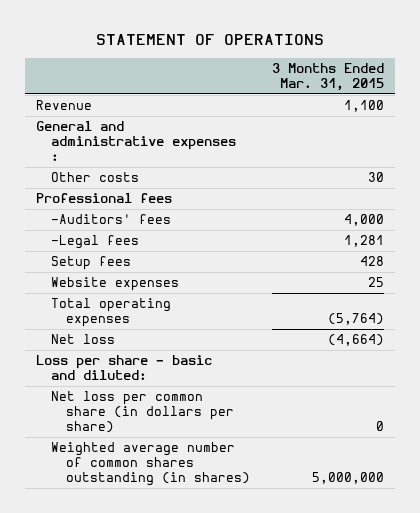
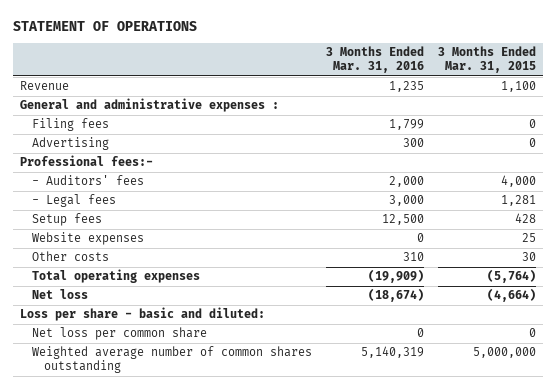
- | 3 Months Ended Mar. 31, 2015
+ | 3 Months Ended Mar. 31, 2016 | 3 Months Ended Mar. 31, 2015
- Professional fees
- -Auditors' fees | 4,000
- -Legal fees | 1,281
+ Filing fees | 1,799 | 0
+ Advertising | 300 | 0
+ Professional fees:-
+ - Auditors' fees | 2,000 | 4,000
+ - Legal fees | 3,000 | 1,281
moved down: Other costs | 310 | 30
- Net loss per common share (in dollars per share) | 0
- Weighted average number of common shares outstanding (in shares) | 5,000,000
+ Net loss per common share | 0 | 0
+ Weighted average number of common shares outstanding | 5,140,319 | 5,000,000

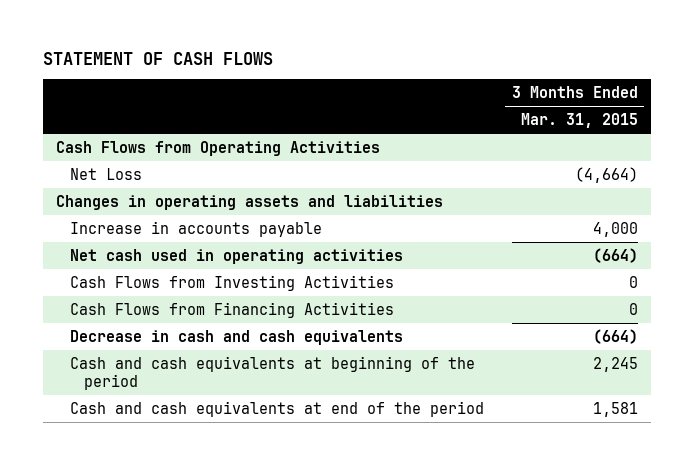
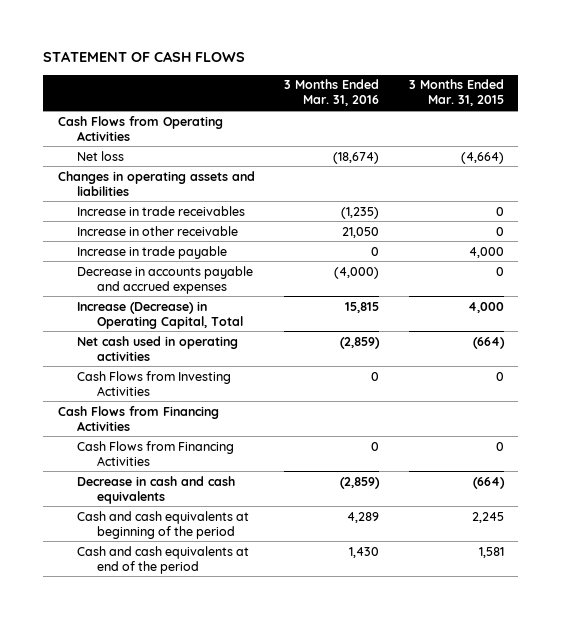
- | 3 Months Ended Mar. 31, 2015
+ | 3 Months Ended Mar. 31, 2016 | 3 Months Ended Mar. 31, 2015
- Net Loss | (4,664)
+ Net loss | (18,674) | (4,664)
- Increase in accounts payable | 4,000
+ Increase in trade receivables | (1,235) | 0
+ Increase in other receivable | 21,050 | 0
+ Increase in trade payable | 0 | 4,000
+ Decrease in accounts payable and accrued expenses | (4,000) | 0
+ Increase (Decrease) in Operating Capital, Total | 15,815 | 4,000
+ Cash Flows from Financing Activities

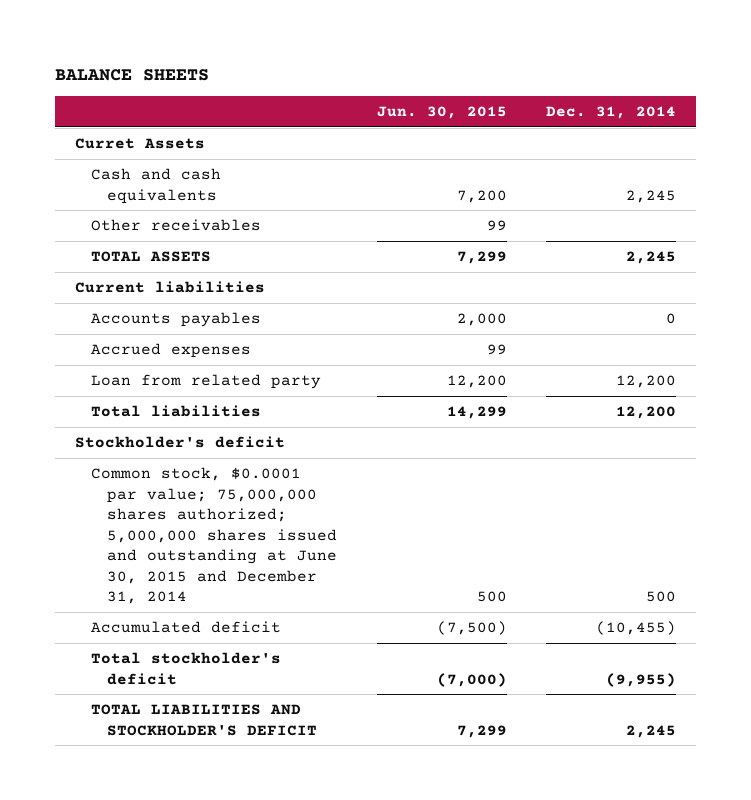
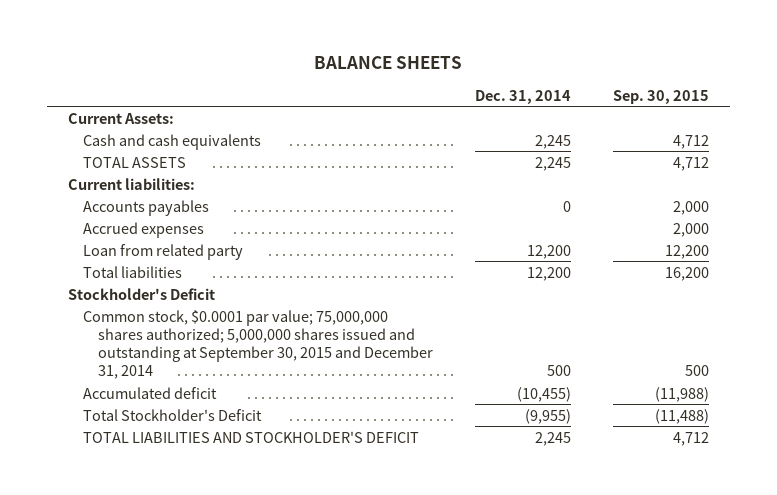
- | Jun. 30, 2015 | Dec. 31, 2014
+ | Dec. 31, 2014 | Sep. 30, 2015
- Curret Assets
+ Current Assets:
- Other receivables | 99 |
- Current liabilities
+ Current liabilities:
- Stockholder's deficit
- Common stock, $0.0001 par value; 75,000,000 shares authorized; 5,000,000 shares issued and outstanding at June 30, 2015 and December 31, 2014 | 500 | 500
+ Stockholder's Deficit
+ Common stock, $0.0001 par value; 75,000,000 shares authorized; 5,000,000 shares issued and outstanding at September 30, 2015 and December 31, 2014 | 500 | 500
- Total stockholder's deficit | (7,000) | (9,955)
+ Total Stockholder's Deficit | (9,955) | (11,488)

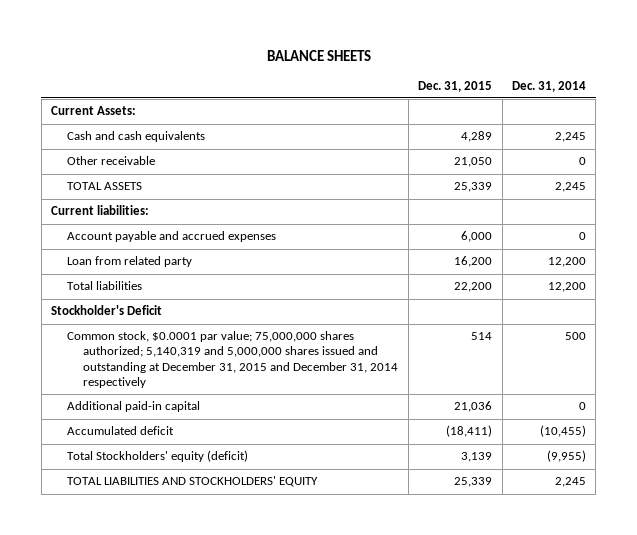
- | Dec. 31, 2014 | Sep. 30, 2015
+ | Dec. 31, 2015 | Dec. 31, 2014
+ Other receivable | 21,050 | 0
- Accounts payables | 0 | 2,000
- Accrued expenses | | 2,000
+ Account payable and accrued expenses | 6,000 | 0
- Common stock, $0.0001 par value; 75,000,000 shares authorized; 5,000,000 shares issued and outstanding at September 30, 2015 and December 31, 2014 | 500 | 500
+ Common stock, $0.0001 par value; 75,000,000 shares authorized; 5,140,319 and 5,000,000 shares issued and outstanding at December 31, 2015 and December 31, 2014 respectively | 514 | 500
+ Additional paid-in capital | 21,036 | 0
- Total Stockholder's Deficit | (9,955) | (11,488)
- TOTAL LIABILITIES AND STOCKHOLDER'S DEFICIT | 2,245 | 4,712
+ Total Stockholders' equity (deficit) | 3,139 | (9,955)
+ TOTAL LIABILITIES AND STOCKHOLDERS' EQUITY | 25,339 | 2,245

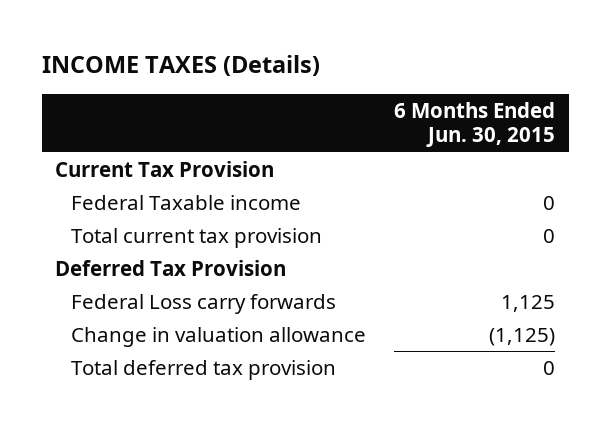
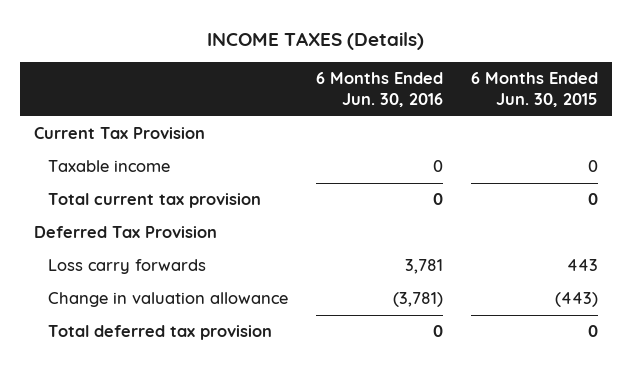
- | 6 Months Ended Jun. 30, 2015
+ | 6 Months Ended Jun. 30, 2016 | 6 Months Ended Jun. 30, 2015
- Federal Taxable income | 0
+ Taxable income | 0 | 0
- Federal Loss carry forwards | 1,125
- Change in valuation allowance | (1,125)
+ Loss carry forwards | 3,781 | 443
+ Change in valuation allowance | (3,781) | (443)

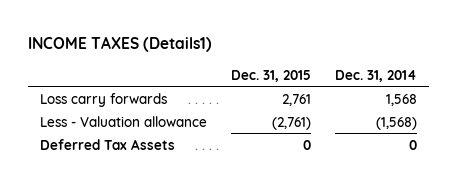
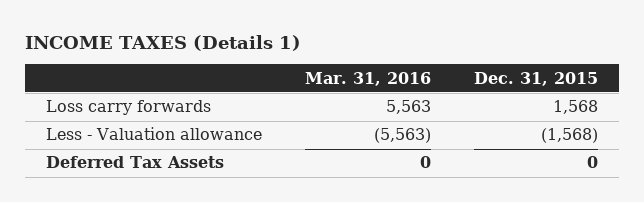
- INCOME TAXES (Details1)
+ INCOME TAXES (Details 1)
- | Dec. 31, 2015 | Dec. 31, 2014
+ | Mar. 31, 2016 | Dec. 31, 2015
- Loss carry forwards | 2,761 | 1,568
- Less - Valuation allowance | (2,761) | (1,568)
+ Loss carry forwards | 5,563 | 1,568
+ Less - Valuation allowance | (5,563) | (1,568)

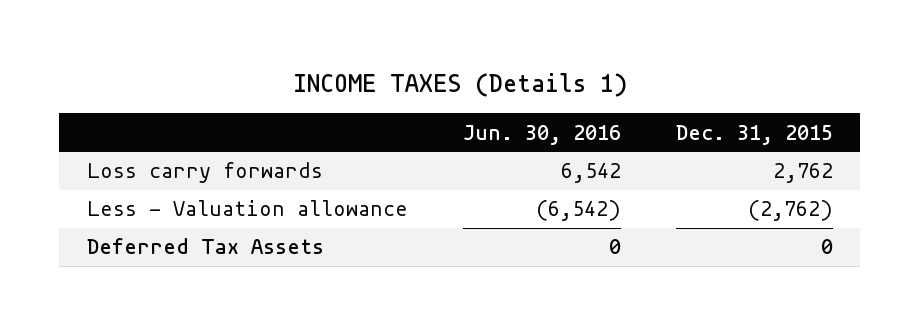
- | Mar. 31, 2016 | Dec. 31, 2015
+ | Jun. 30, 2016 | Dec. 31, 2015
- Loss carry forwards | 5,563 | 1,568
- Less - Valuation allowance | (5,563) | (1,568)
+ Loss carry forwards | 6,542 | 2,762
+ Less - Valuation allowance | (6,542) | (2,762)

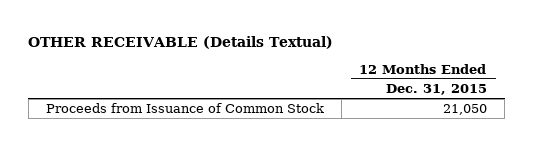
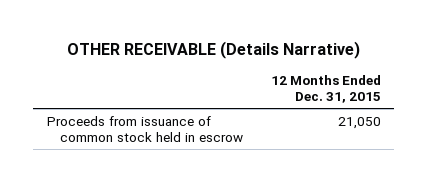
- OTHER RECEIVABLE (Details Textual)
+ OTHER RECEIVABLE (Details Narrative)
- Proceeds from Issuance of Common Stock | 21,050
+ Proceeds from issuance of common stock held in escrow | 21,050

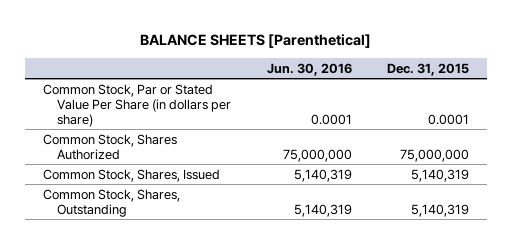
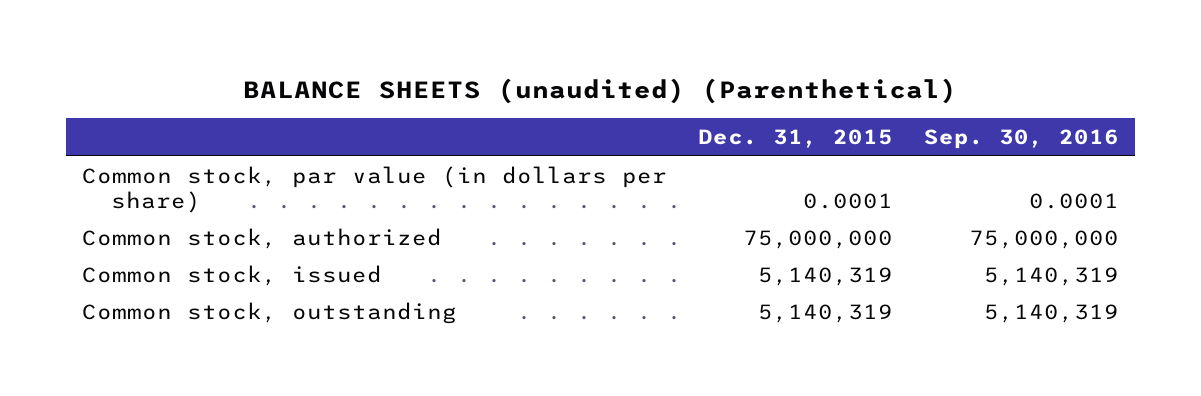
- BALANCE SHEETS [Parenthetical]
+ BALANCE SHEETS (unaudited) (Parenthetical)
- | Jun. 30, 2016 | Dec. 31, 2015
+ | Dec. 31, 2015 | Sep. 30, 2016
- Common Stock, Par or Stated Value Per Share (in dollars per share) | 0.0001 | 0.0001
- Common Stock, Shares Authorized | 75,000,000 | 75,000,000
- Common Stock, Shares, Issued | 5,140,319 | 5,140,319
- Common Stock, Shares, Outstanding | 5,140,319 | 5,140,319
+ Common stock, par value (in dollars per share) | 0.0001 | 0.0001
+ Common stock, authorized | 75,000,000 | 75,000,000
+ Common stock, issued | 5,140,319 | 5,140,319
+ Common stock, outstanding | 5,140,319 | 5,140,319

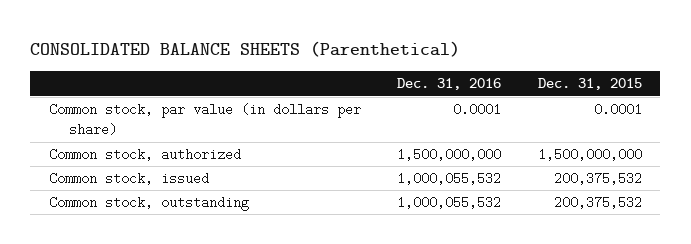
- BALANCE SHEETS (unaudited) (Parenthetical)
+ CONSOLIDATED BALANCE SHEETS (Parenthetical)
- | Dec. 31, 2015 | Sep. 30, 2016
+ | Dec. 31, 2016 | Dec. 31, 2015
- Common stock, authorized | 75,000,000 | 75,000,000
- Common stock, issued | 5,140,319 | 5,140,319
- Common stock, outstanding | 5,140,319 | 5,140,319
+ Common stock, authorized | 1,500,000,000 | 1,500,000,000
+ Common stock, issued | 1,000,055,532 | 200,375,532
+ Common stock, outstanding | 1,000,055,532 | 200,375,532

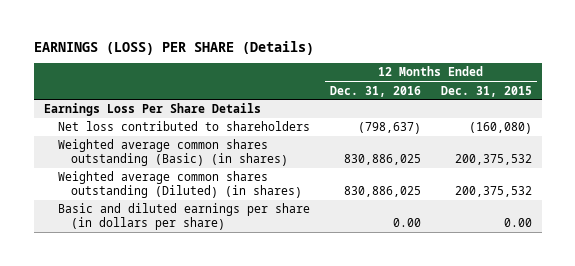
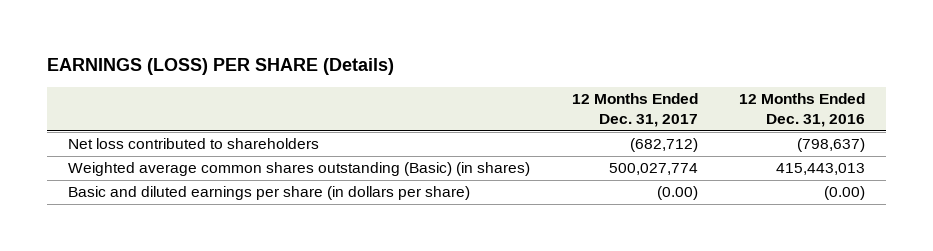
- | 12 Months Ended Dec. 31, 2016 | 12 Months Ended Dec. 31, 2015
+ | 12 Months Ended Dec. 31, 2017 | 12 Months Ended Dec. 31, 2016
- Earnings Loss Per Share Details
- Weighted average common shares outstanding (Basic) (in shares) | 830,886,025 | 200,375,532
- Weighted average common shares outstanding (Diluted) (in shares) | 830,886,025 | 200,375,532
- Basic and diluted earnings per share (in dollars per share) | 0.00 | 0.00
+ Weighted average common shares outstanding (Basic) (in shares) | 500,027,774 | 415,443,013
+ Basic and diluted earnings per share (in dollars per share) | (0.00) | (0.00)

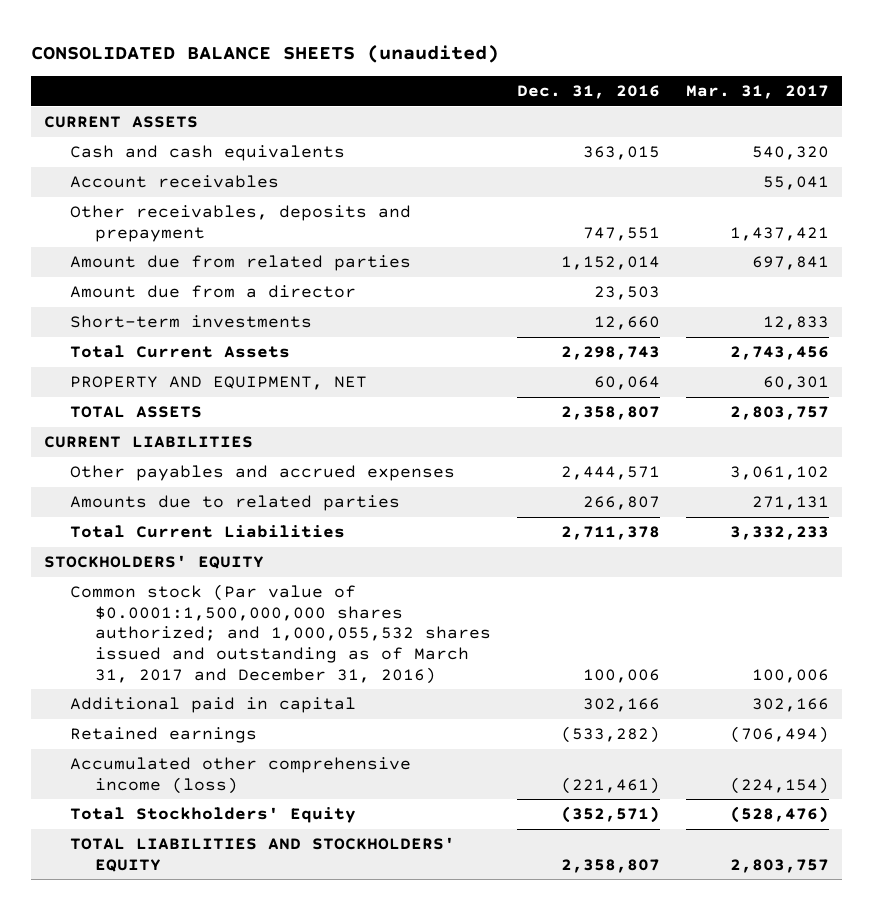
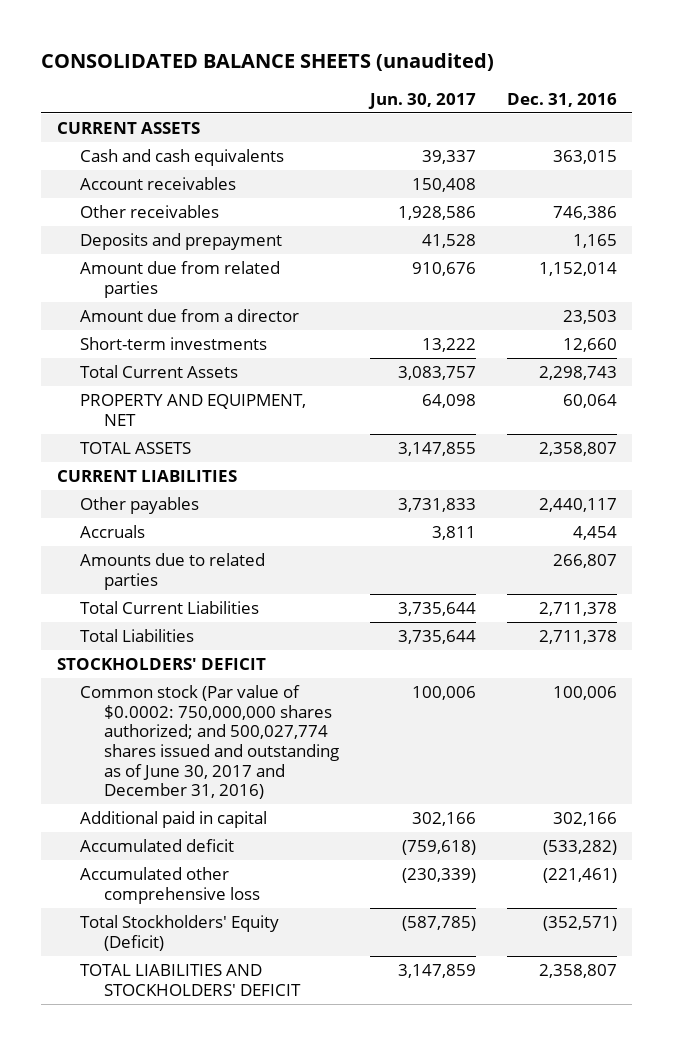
- | Dec. 31, 2016 | Mar. 31, 2017
+ | Jun. 30, 2017 | Dec. 31, 2016
- Other receivables, deposits and prepayment | 747,551 | 1,437,421
+ Other receivables | 1,928,586 | 746,386
+ Deposits and prepayment | 41,528 | 1,165
- Other payables and accrued expenses | 2,444,571 | 3,061,102
+ Other payables | 3,731,833 | 2,440,117
+ Accruals | 3,811 | 4,454
- STOCKHOLDERS' EQUITY
- Common stock (Par value of $0.0001:1,500,000,000 shares authorized; and 1,000,055,532 shares issued and outstanding as of March 31, 2017 and December 31, 2016) | 100,006 | 100,006
+ Total Liabilities | 3,735,644 | 2,711,378
+ STOCKHOLDERS' DEFICIT
+ Common stock (Par value of $0.0002: 750,000,000 shares authorized; and 500,027,774 shares issued and outstanding as of June 30, 2017 and December 31, 2016) | 100,006 | 100,006
- Retained earnings | (533,282) | (706,494)
- Accumulated other comprehensive income (loss) | (221,461) | (224,154)
- Total Stockholders' Equity | (352,571) | (528,476)
- TOTAL LIABILITIES AND STOCKHOLDERS' EQUITY | 2,358,807 | 2,803,757
+ Accumulated deficit | (759,618) | (533,282)
+ Accumulated other comprehensive loss | (230,339) | (221,461)
+ Total Stockholders' Equity (Deficit) | (587,785) | (352,571)
+ TOTAL LIABILITIES AND STOCKHOLDERS' DEFICIT | 3,147,859 | 2,358,807

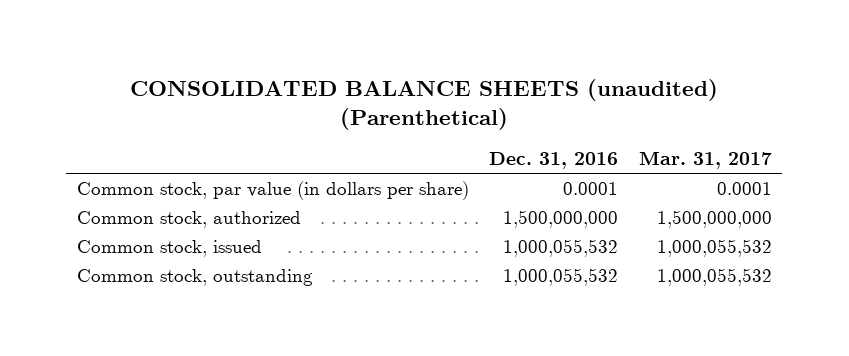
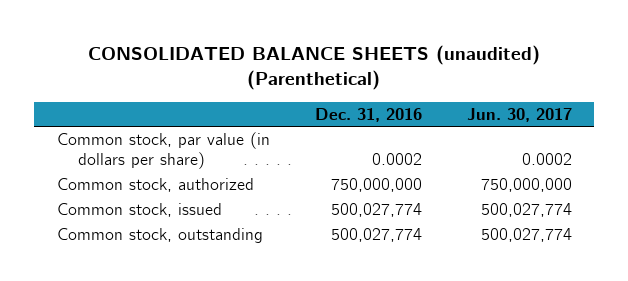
- | Dec. 31, 2016 | Mar. 31, 2017
+ | Dec. 31, 2016 | Jun. 30, 2017
- Common stock, par value (in dollars per share) | 0.0001 | 0.0001
- Common stock, authorized | 1,500,000,000 | 1,500,000,000
- Common stock, issued | 1,000,055,532 | 1,000,055,532
- Common stock, outstanding | 1,000,055,532 | 1,000,055,532
+ Common stock, par value (in dollars per share) | 0.0002 | 0.0002
+ Common stock, authorized | 750,000,000 | 750,000,000
+ Common stock, issued | 500,027,774 | 500,027,774
+ Common stock, outstanding | 500,027,774 | 500,027,774

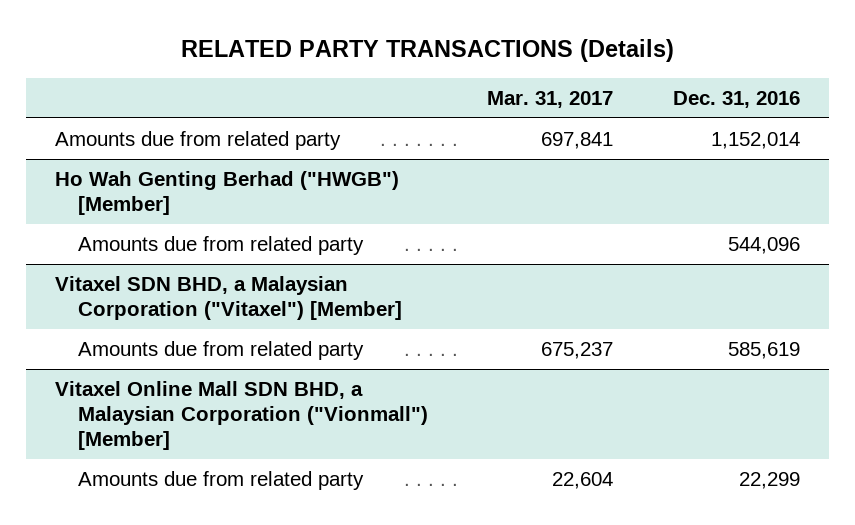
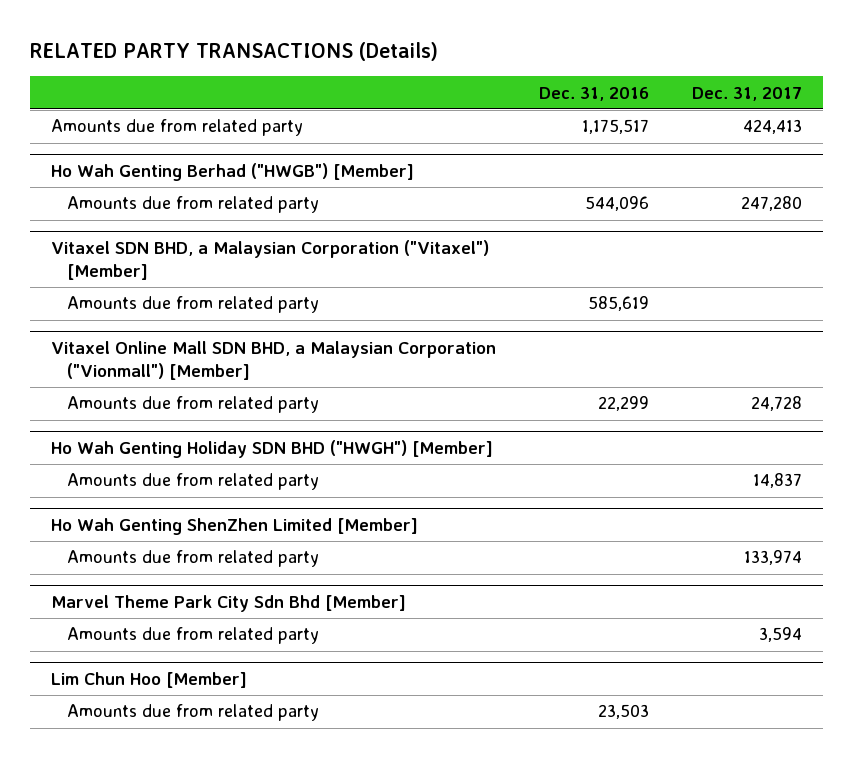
- | Mar. 31, 2017 | Dec. 31, 2016
+ | Dec. 31, 2016 | Dec. 31, 2017
- Amounts due from related party | 697,841 | 1,152,014
+ Amounts due from related party | 1,175,517 | 424,413
+ Ho Wah Genting Holiday SDN BHD ("HWGH") [Member]
+ Amounts due from related party | | 14,837
+ Ho Wah Genting ShenZhen Limited [Member]
+ Amounts due from related party | | 133,974
+ Marvel Theme Park City Sdn Bhd [Member]
+ Amounts due from related party | | 3,594
+ Lim Chun Hoo [Member]
+ Amounts due from related party | 23,503 |

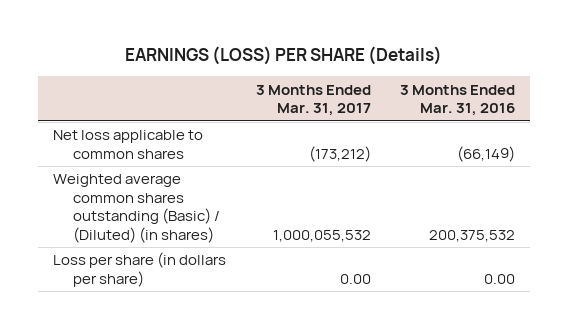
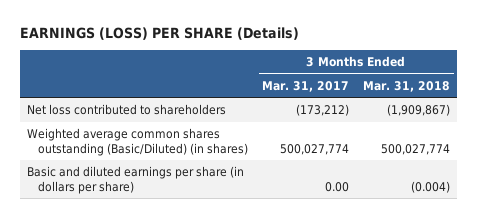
- | 3 Months Ended Mar. 31, 2017 | 3 Months Ended Mar. 31, 2016
+ | 3 Months Ended Mar. 31, 2017 | 3 Months Ended Mar. 31, 2018
- Net loss applicable to common shares | (173,212) | (66,149)
- Weighted average common shares outstanding (Basic) / (Diluted) (in shares) | 1,000,055,532 | 200,375,532
- Loss per share (in dollars per share) | 0.00 | 0.00
+ Net loss contributed to shareholders | (173,212) | (1,909,867)
+ Weighted average common shares outstanding (Basic/Diluted) (in shares) | 500,027,774 | 500,027,774
+ Basic and diluted earnings per share (in dollars per share) | 0.00 | (0.004)

